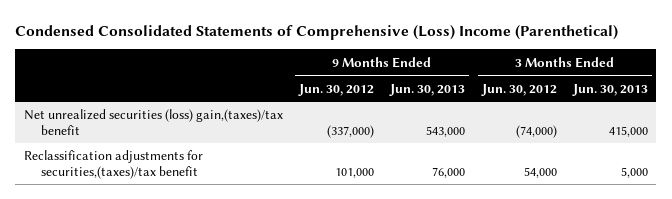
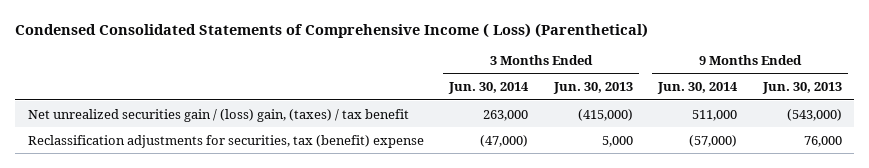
- Condensed Consolidated Statements of Comprehensive (Loss) Income (Parenthetical)
+ Condensed Consolidated Statements of Comprehensive Income ( Loss) (Parenthetical)
- | 9 Months Ended Jun. 30, 2012 | 9 Months Ended Jun. 30, 2013 | 3 Months Ended Jun. 30, 2012 | 3 Months Ended Jun. 30, 2013
+ | 3 Months Ended Jun. 30, 2014 | 3 Months Ended Jun. 30, 2013 | 9 Months Ended Jun. 30, 2014 | 9 Months Ended Jun. 30, 2013
- Net unrealized securities (loss) gain,(taxes)/tax benefit | (337,000) | 543,000 | (74,000) | 415,000
- Reclassification adjustments for securities,(taxes)/tax benefit | 101,000 | 76,000 | 54,000 | 5,000
+ Net unrealized securities gain / (loss) gain, (taxes) / tax benefit | 263,000 | (415,000) | 511,000 | (543,000)
+ Reclassification adjustments for securities, tax (benefit) expense | (47,000) | 5,000 | (57,000) | 76,000

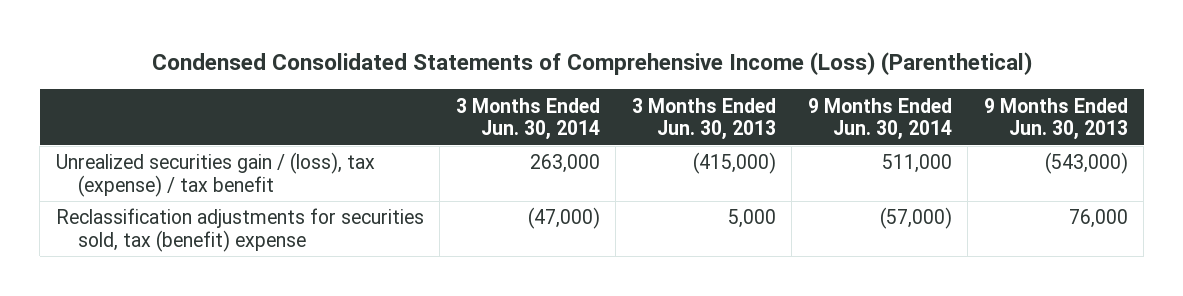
- Condensed Consolidated Statements of Comprehensive Income ( Loss) (Parenthetical)
+ Condensed Consolidated Statements of Comprehensive Income (Loss) (Parenthetical)
- Net unrealized securities gain / (loss) gain, (taxes) / tax benefit | 263,000 | (415,000) | 511,000 | (543,000)
- Reclassification adjustments for securities, tax (benefit) expense | (47,000) | 5,000 | (57,000) | 76,000
+ Unrealized securities gain / (loss), tax (expense) / tax benefit | 263,000 | (415,000) | 511,000 | (543,000)
+ Reclassification adjustments for securities sold, tax (benefit) expense | (47,000) | 5,000 | (57,000) | 76,000

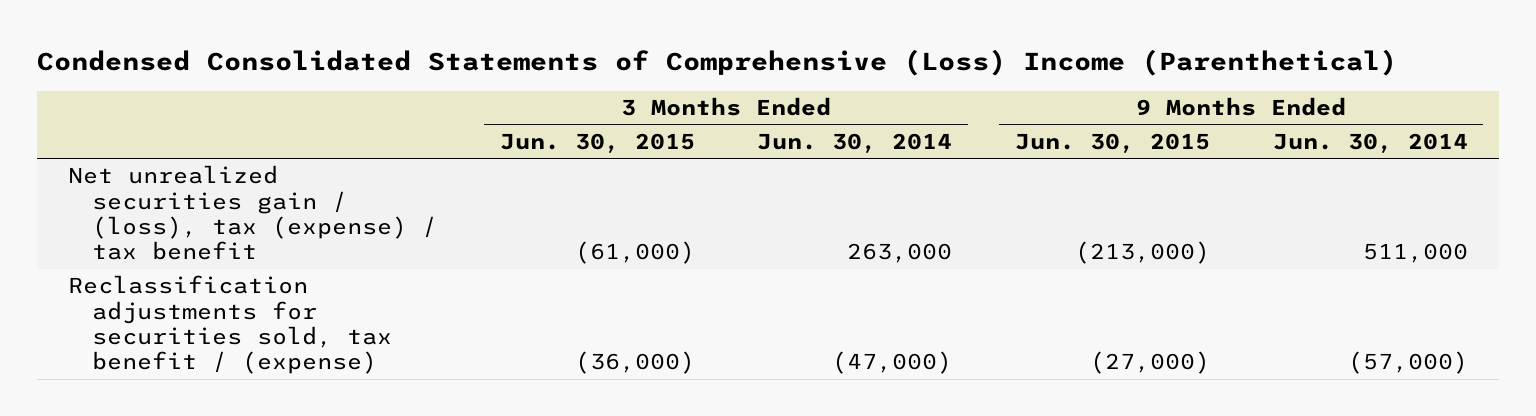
- Condensed Consolidated Statements of Comprehensive Income (Loss) (Parenthetical)
+ Condensed Consolidated Statements of Comprehensive (Loss) Income (Parenthetical)
- | 3 Months Ended Jun. 30, 2014 | 3 Months Ended Jun. 30, 2013 | 9 Months Ended Jun. 30, 2014 | 9 Months Ended Jun. 30, 2013
+ | 3 Months Ended Jun. 30, 2015 | 3 Months Ended Jun. 30, 2014 | 9 Months Ended Jun. 30, 2015 | 9 Months Ended Jun. 30, 2014
- Unrealized securities gain / (loss), tax (expense) / tax benefit | 263,000 | (415,000) | 511,000 | (543,000)
- Reclassification adjustments for securities sold, tax (benefit) expense | (47,000) | 5,000 | (57,000) | 76,000
+ Net unrealized securities gain / (loss), tax (expense) / tax benefit | (61,000) | 263,000 | (213,000) | 511,000
+ Reclassification adjustments for securities sold, tax benefit / (expense) | (36,000) | (47,000) | (27,000) | (57,000)

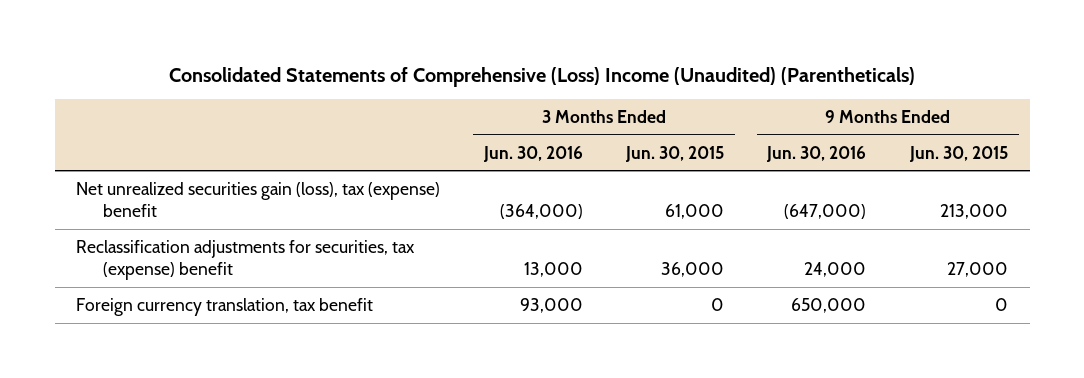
- Condensed Consolidated Statements of Comprehensive (Loss) Income (Parenthetical)
+ Consolidated Statements of Comprehensive (Loss) Income (Unaudited) (Parentheticals)
- | 3 Months Ended Jun. 30, 2015 | 3 Months Ended Jun. 30, 2014 | 9 Months Ended Jun. 30, 2015 | 9 Months Ended Jun. 30, 2014
+ | 3 Months Ended Jun. 30, 2016 | 3 Months Ended Jun. 30, 2015 | 9 Months Ended Jun. 30, 2016 | 9 Months Ended Jun. 30, 2015
- Net unrealized securities gain / (loss), tax (expense) / tax benefit | (61,000) | 263,000 | (213,000) | 511,000
- Reclassification adjustments for securities sold, tax benefit / (expense) | (36,000) | (47,000) | (27,000) | (57,000)
+ Net unrealized securities gain (loss), tax (expense) benefit | (364,000) | 61,000 | (647,000) | 213,000
+ Reclassification adjustments for securities, tax (expense) benefit | 13,000 | 36,000 | 24,000 | 27,000
+ Foreign currency translation, tax benefit | 93,000 | 0 | 650,000 | 0

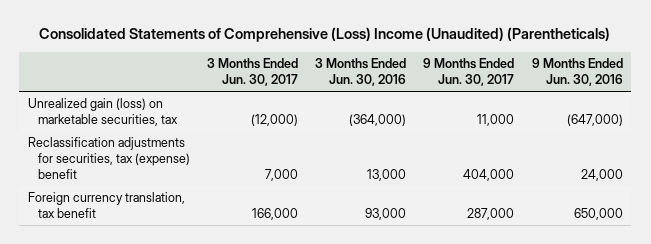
- | 3 Months Ended Jun. 30, 2016 | 3 Months Ended Jun. 30, 2015 | 9 Months Ended Jun. 30, 2016 | 9 Months Ended Jun. 30, 2015
+ | 3 Months Ended Jun. 30, 2017 | 3 Months Ended Jun. 30, 2016 | 9 Months Ended Jun. 30, 2017 | 9 Months Ended Jun. 30, 2016
- Net unrealized securities gain (loss), tax (expense) benefit | (364,000) | 61,000 | (647,000) | 213,000
+ Unrealized gain (loss) on marketable securities, tax | (12,000) | (364,000) | 11,000 | (647,000)

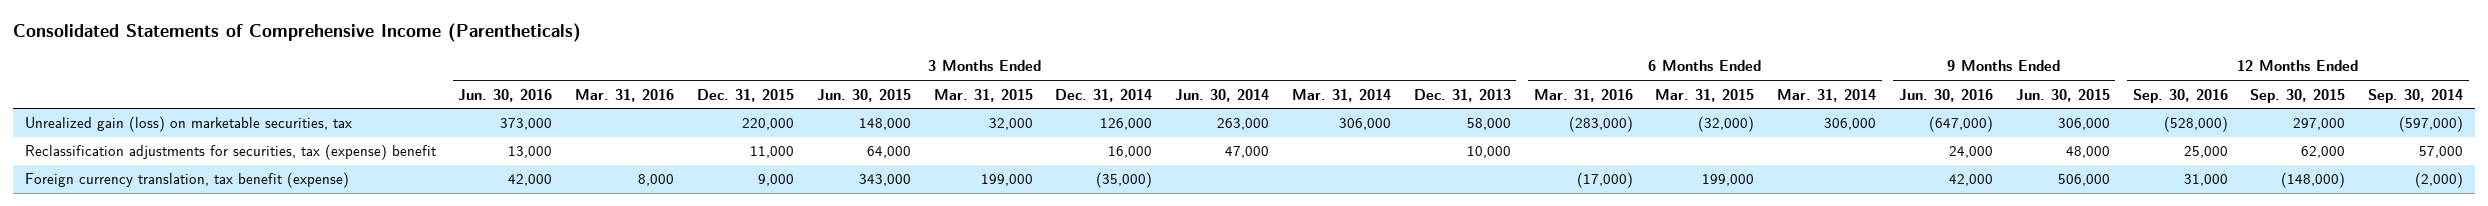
- Consolidated Statements of Comprehensive (Loss) Income (Unaudited) (Parentheticals)
+ Consolidated Statements of Comprehensive Income (Parentheticals)
- | 3 Months Ended Jun. 30, 2017 | 3 Months Ended Jun. 30, 2016 | 9 Months Ended Jun. 30, 2017 | 9 Months Ended Jun. 30, 2016
+ | 3 Months Ended Jun. 30, 2016 | 3 Months Ended Mar. 31, 2016 | 3 Months Ended Dec. 31, 2015 | 3 Months Ended Jun. 30, 2015 | 3 Months Ended Mar. 31, 2015 | 3 Months Ended Dec. 31, 2014 | 3 Months Ended Jun. 30, 2014 | 3 Months Ended Mar. 31, 2014 | 3 Months Ended Dec. 31, 2013 | 6 Months Ended Mar. 31, 2016 | 6 Months Ended Mar. 31, 2015 | 6 Months Ended Mar. 31, 2014 | 9 Months Ended Jun. 30, 2016 | 9 Months Ended Jun. 30, 2015 | 12 Months Ended Sep. 30, 2016 | 12 Months Ended Sep. 30, 2015 | 12 Months Ended Sep. 30, 2014
- Unrealized gain (loss) on marketable securities, tax | (12,000) | (364,000) | 11,000 | (647,000)
+ Unrealized gain (loss) on marketable securities, tax | 373,000 | | 220,000 | 148,000 | 32,000 | 126,000 | 263,000 | 306,000 | 58,000 | (283,000) | (32,000) | 306,000 | (647,000) | 306,000 | (528,000) | 297,000 | (597,000)
- Foreign currency translation, tax benefit | 166,000 | 93,000 | 287,000 | 650,000
+ Foreign currency translation, tax benefit (expense) | 42,000 | 8,000 | 9,000 | 343,000 | 199,000 | (35,000) | | | | (17,000) | 199,000 | | 42,000 | 506,000 | 31,000 | (148,000) | (2,000)

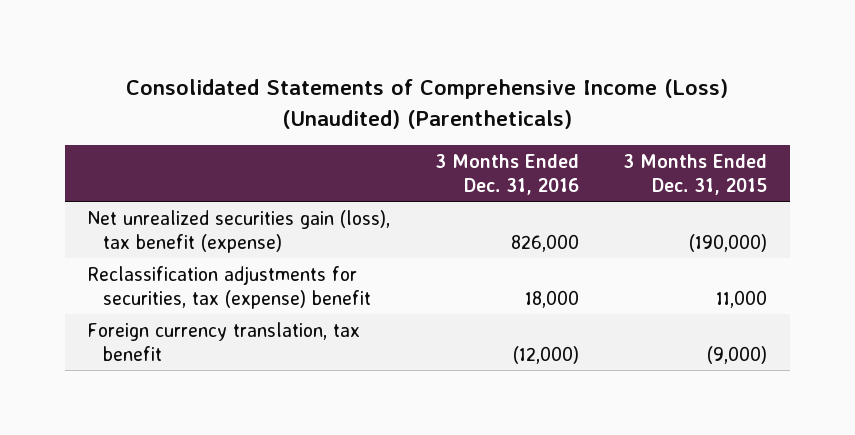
- Consolidated Statements of Comprehensive Income (Parentheticals)
+ Consolidated Statements of Comprehensive Income (Loss) (Unaudited) (Parentheticals)
- | 3 Months Ended Jun. 30, 2016 | 3 Months Ended Mar. 31, 2016 | 3 Months Ended Dec. 31, 2015 | 3 Months Ended Jun. 30, 2015 | 3 Months Ended Mar. 31, 2015 | 3 Months Ended Dec. 31, 2014 | 3 Months Ended Jun. 30, 2014 | 3 Months Ended Mar. 31, 2014 | 3 Months Ended Dec. 31, 2013 | 6 Months Ended Mar. 31, 2016 | 6 Months Ended Mar. 31, 2015 | 6 Months Ended Mar. 31, 2014 | 9 Months Ended Jun. 30, 2016 | 9 Months Ended Jun. 30, 2015 | 12 Months Ended Sep. 30, 2016 | 12 Months Ended Sep. 30, 2015 | 12 Months Ended Sep. 30, 2014
+ | 3 Months Ended Dec. 31, 2016 | 3 Months Ended Dec. 31, 2015
- Unrealized gain (loss) on marketable securities, tax | 373,000 | | 220,000 | 148,000 | 32,000 | 126,000 | 263,000 | 306,000 | 58,000 | (283,000) | (32,000) | 306,000 | (647,000) | 306,000 | (528,000) | 297,000 | (597,000)
+ Net unrealized securities gain (loss), tax benefit (expense) | 826,000 | (190,000)
- Foreign currency translation, tax benefit (expense) | 42,000 | 8,000 | 9,000 | 343,000 | 199,000 | (35,000) | | | | (17,000) | 199,000 | | 42,000 | 506,000 | 31,000 | (148,000) | (2,000)
+ Foreign currency translation, tax benefit | (12,000) | (9,000)

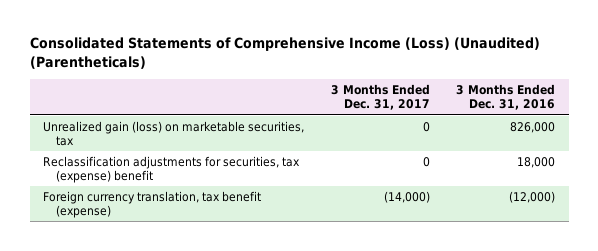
- | 3 Months Ended Dec. 31, 2016 | 3 Months Ended Dec. 31, 2015
+ | 3 Months Ended Dec. 31, 2017 | 3 Months Ended Dec. 31, 2016
- Net unrealized securities gain (loss), tax benefit (expense) | 826,000 | (190,000)
+ Unrealized gain (loss) on marketable securities, tax | 0 | 826,000
- Foreign currency translation, tax benefit | (12,000) | (9,000)
+ Foreign currency translation, tax benefit (expense) | (14,000) | (12,000)

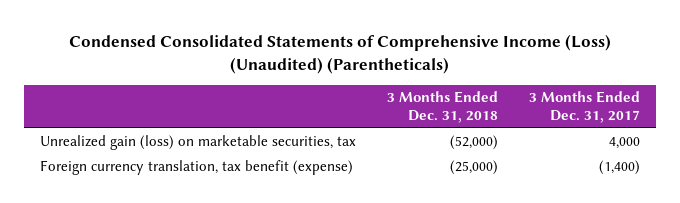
- Consolidated Statements of Comprehensive Income (Loss) (Unaudited) (Parentheticals)
+ Condensed Consolidated Statements of Comprehensive Income (Loss) (Unaudited) (Parentheticals)
- | 3 Months Ended Dec. 31, 2017 | 3 Months Ended Dec. 31, 2016
+ | 3 Months Ended Dec. 31, 2018 | 3 Months Ended Dec. 31, 2017
- Unrealized gain (loss) on marketable securities, tax | 0 | 826,000
- Reclassification adjustments for securities, tax (expense) benefit | 0 | 18,000
- Foreign currency translation, tax benefit (expense) | (14,000) | (12,000)
+ Unrealized gain (loss) on marketable securities, tax | (52,000) | 4,000
+ Foreign currency translation, tax benefit (expense) | (25,000) | (1,400)

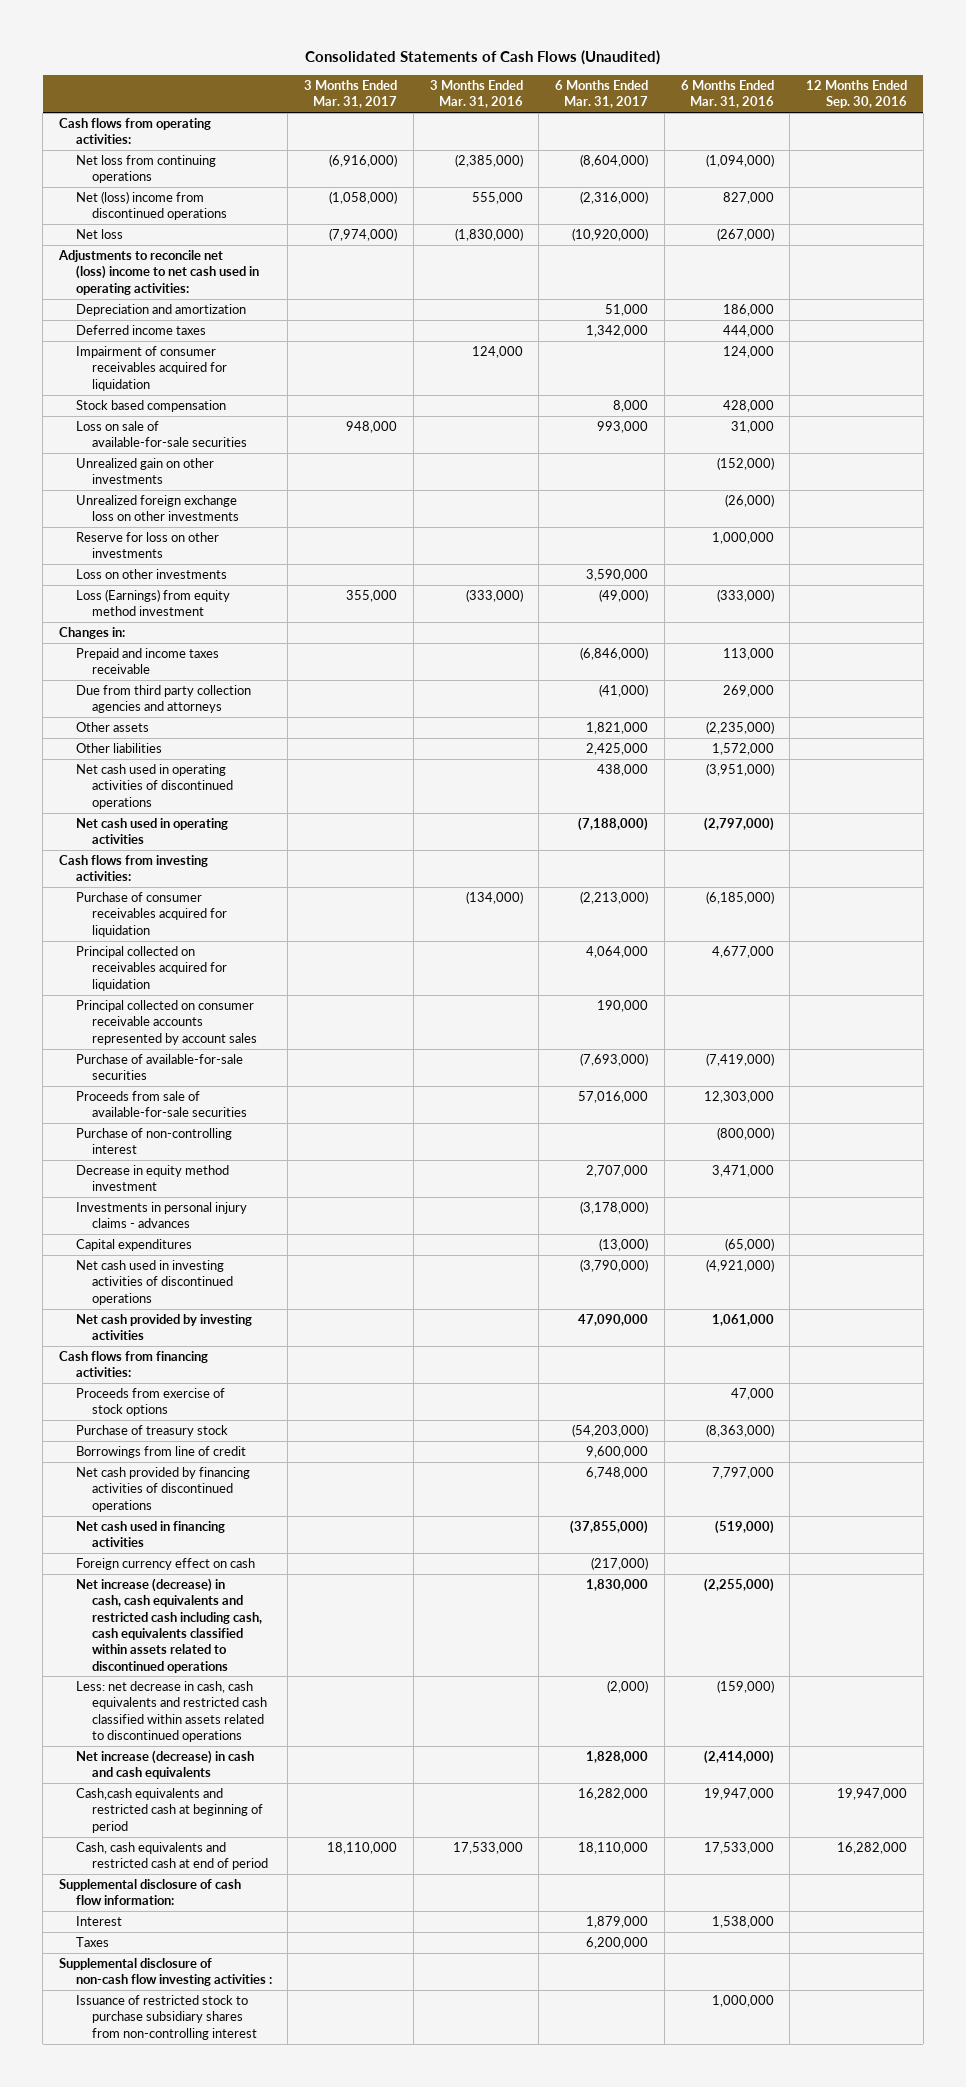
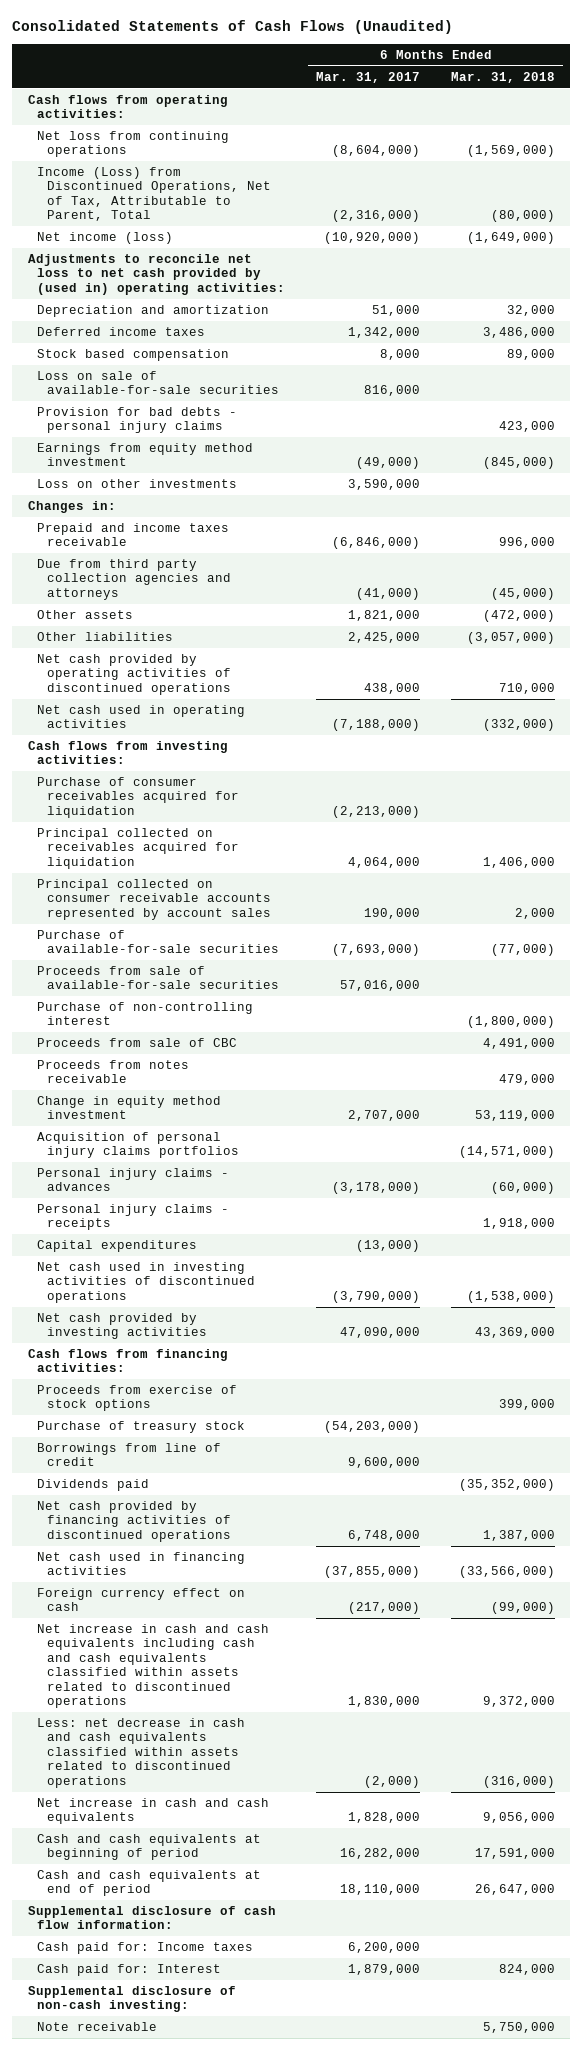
- | 3 Months Ended Mar. 31, 2017 | 3 Months Ended Mar. 31, 2016 | 6 Months Ended Mar. 31, 2017 | 6 Months Ended Mar. 31, 2016 | 12 Months Ended Sep. 30, 2016
+ | 6 Months Ended Mar. 31, 2017 | 6 Months Ended Mar. 31, 2018
- Net (loss) income from discontinued operations | (1,058,000) | 555,000 | (2,316,000) | 827,000 |
- Net loss | (7,974,000) | (1,830,000) | (10,920,000) | (267,000) |
- Adjustments to reconcile net (loss) income to net cash used in operating activities:
+ Income (Loss) from Discontinued Operations, Net of Tax, Attributable to Parent, Total | (2,316,000) | (80,000)
+ Net income (loss) | (10,920,000) | (1,649,000)
+ Adjustments to reconcile net loss to net cash provided by (used in) operating activities:
- Impairment of consumer receivables acquired for liquidation | | 124,000 | | 124,000 |
- Loss on sale of available-for-sale securities | 948,000 | | 993,000 | 31,000 |
- Unrealized gain on other investments | | | | (152,000) |
- Unrealized foreign exchange loss on other investments | | | | (26,000) |
- Reserve for loss on other investments | | | | 1,000,000 |
+ Loss on sale of available-for-sale securities | 816,000 |
+ Provision for bad debts - personal injury claims | | 423,000
+ Earnings from equity method investment | (49,000) | (845,000)
- Loss (Earnings) from equity method investment | 355,000 | (333,000) | (49,000) | (333,000) |
- Net cash used in operating activities of discontinued operations | | | 438,000 | (3,951,000) |
+ Net cash provided by operating activities of discontinued operations | 438,000 | 710,000
- Decrease in equity method investment | | | 2,707,000 | 3,471,000 |
- Investments in personal injury claims - advances | | | (3,178,000) | |
+ Proceeds from sale of CBC | | 4,491,000
+ Proceeds from notes receivable | | 479,000
+ Change in equity method investment | 2,707,000 | 53,119,000
+ Acquisition of personal injury claims portfolios | | (14,571,000)
+ Personal injury claims - advances | (3,178,000) | (60,000)
+ Personal injury claims - receipts | | 1,918,000
+ Dividends paid | | (35,352,000)
- Net increase (decrease) in cash, cash equivalents and restricted cash including cash, cash equivalents classified within assets related to discontinued operations | | | 1,830,000 | (2,255,000) |
- Less: net decrease in cash, cash equivalents and restricted cash classified within assets related to discontinued operations | | | (2,000) | (159,000) |
- Net increase (decrease) in cash and cash equivalents | | | 1,828,000 | (2,414,000) |
- Cash,cash equivalents and restricted cash at beginning of period | | | 16,282,000 | 19,947,000 | 19,947,000
- Cash, cash equivalents and restricted cash at end of period | 18,110,000 | 17,533,000 | 18,110,000 | 17,533,000 | 16,282,000
+ Net increase in cash and cash equivalents including cash and cash equivalents classified within assets related to discontinued operations | 1,830,000 | 9,372,000
+ Less: net decrease in cash and cash equivalents classified within assets related to discontinued operations | (2,000) | (316,000)
+ Net increase in cash and cash equivalents | 1,828,000 | 9,056,000
+ Cash and cash equivalents at beginning of period | 16,282,000 | 17,591,000
+ Cash and cash equivalents at end of period | 18,110,000 | 26,647,000
- Interest | | | 1,879,000 | 1,538,000 |
- Taxes | | | 6,200,000 | |
- Supplemental disclosure of non-cash flow investing activities :
- Issuance of restricted stock to purchase subsidiary shares from non-controlling interest | | | | 1,000,000 |
+ Cash paid for: Income taxes | 6,200,000 |
+ Cash paid for: Interest | 1,879,000 | 824,000
+ Supplemental disclosure of non-cash investing:
+ Note receivable | | 5,750,000

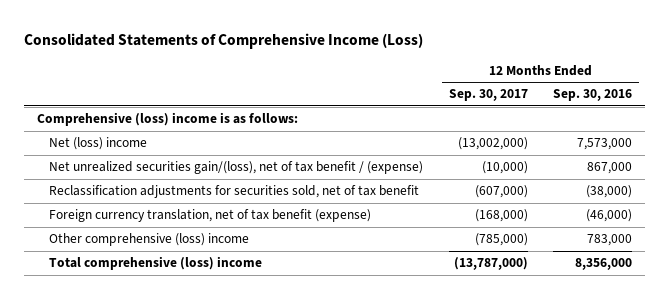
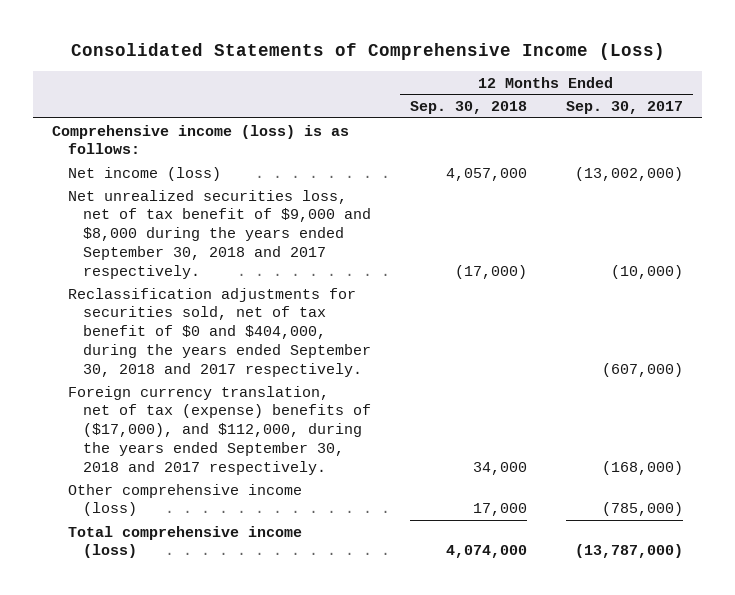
- | 12 Months Ended Sep. 30, 2017 | 12 Months Ended Sep. 30, 2016
+ | 12 Months Ended Sep. 30, 2018 | 12 Months Ended Sep. 30, 2017
- Comprehensive (loss) income is as follows:
- Net (loss) income | (13,002,000) | 7,573,000
- Net unrealized securities gain/(loss), net of tax benefit / (expense) | (10,000) | 867,000
- Reclassification adjustments for securities sold, net of tax benefit | (607,000) | (38,000)
- Foreign currency translation, net of tax benefit (expense) | (168,000) | (46,000)
- Other comprehensive (loss) income | (785,000) | 783,000
- Total comprehensive (loss) income | (13,787,000) | 8,356,000
+ Comprehensive income (loss) is as follows:
+ Net income (loss) | 4,057,000 | (13,002,000)
+ Net unrealized securities loss, net of tax benefit of $9,000 and $8,000 during the years ended September 30, 2018 and 2017 respectively. | (17,000) | (10,000)
+ Reclassification adjustments for securities sold, net of tax benefit of $0 and $404,000, during the years ended September 30, 2018 and 2017 respectively. | | (607,000)
+ Foreign currency translation, net of tax (expense) benefits of ($17,000), and $112,000, during the years ended September 30, 2018 and 2017 respectively. | 34,000 | (168,000)
+ Other comprehensive income (loss) | 17,000 | (785,000)
+ Total comprehensive income (loss) | 4,074,000 | (13,787,000)

